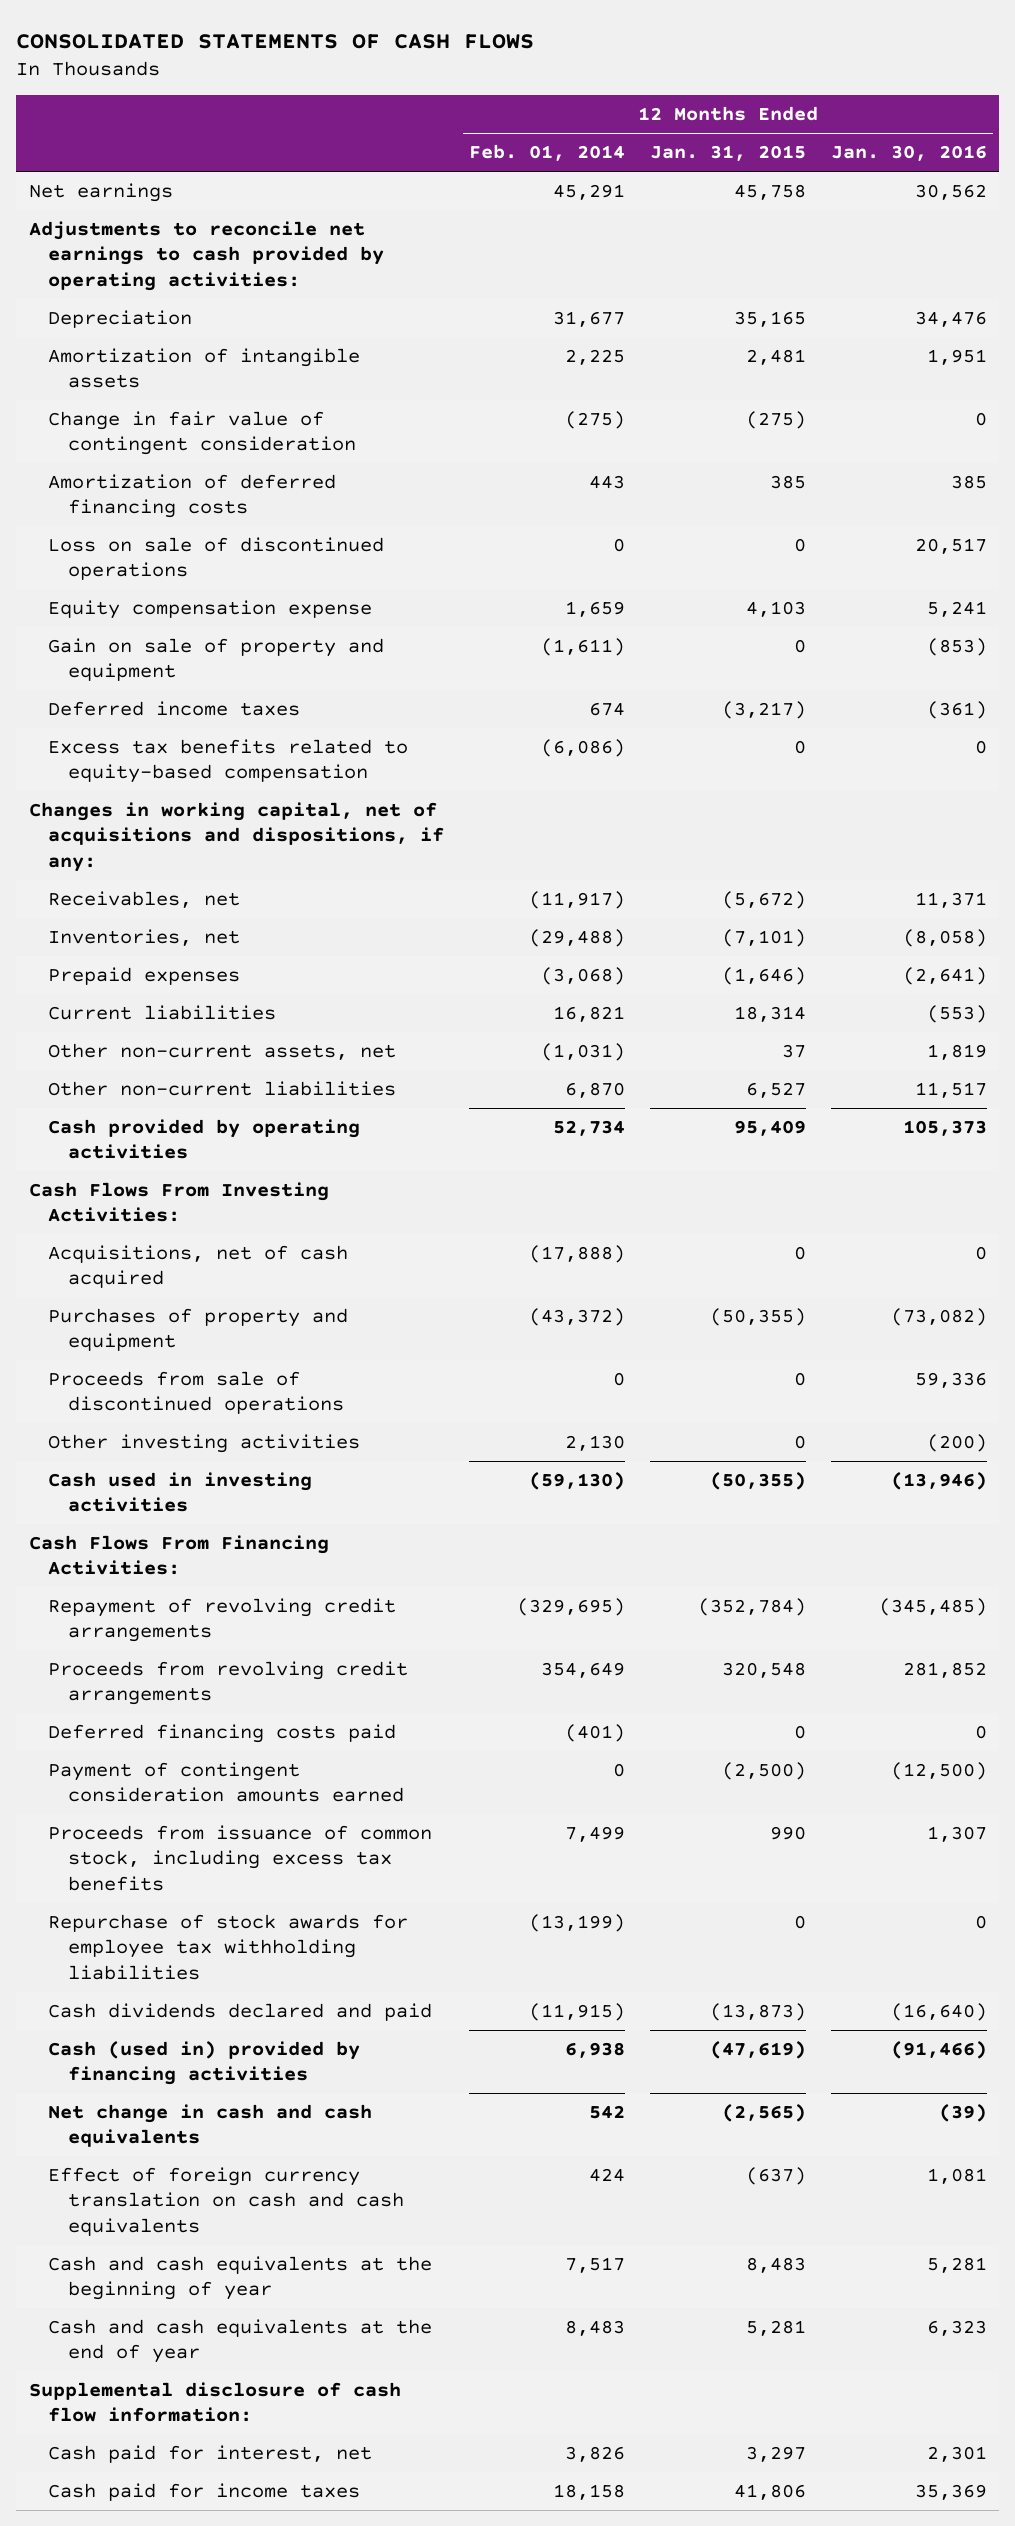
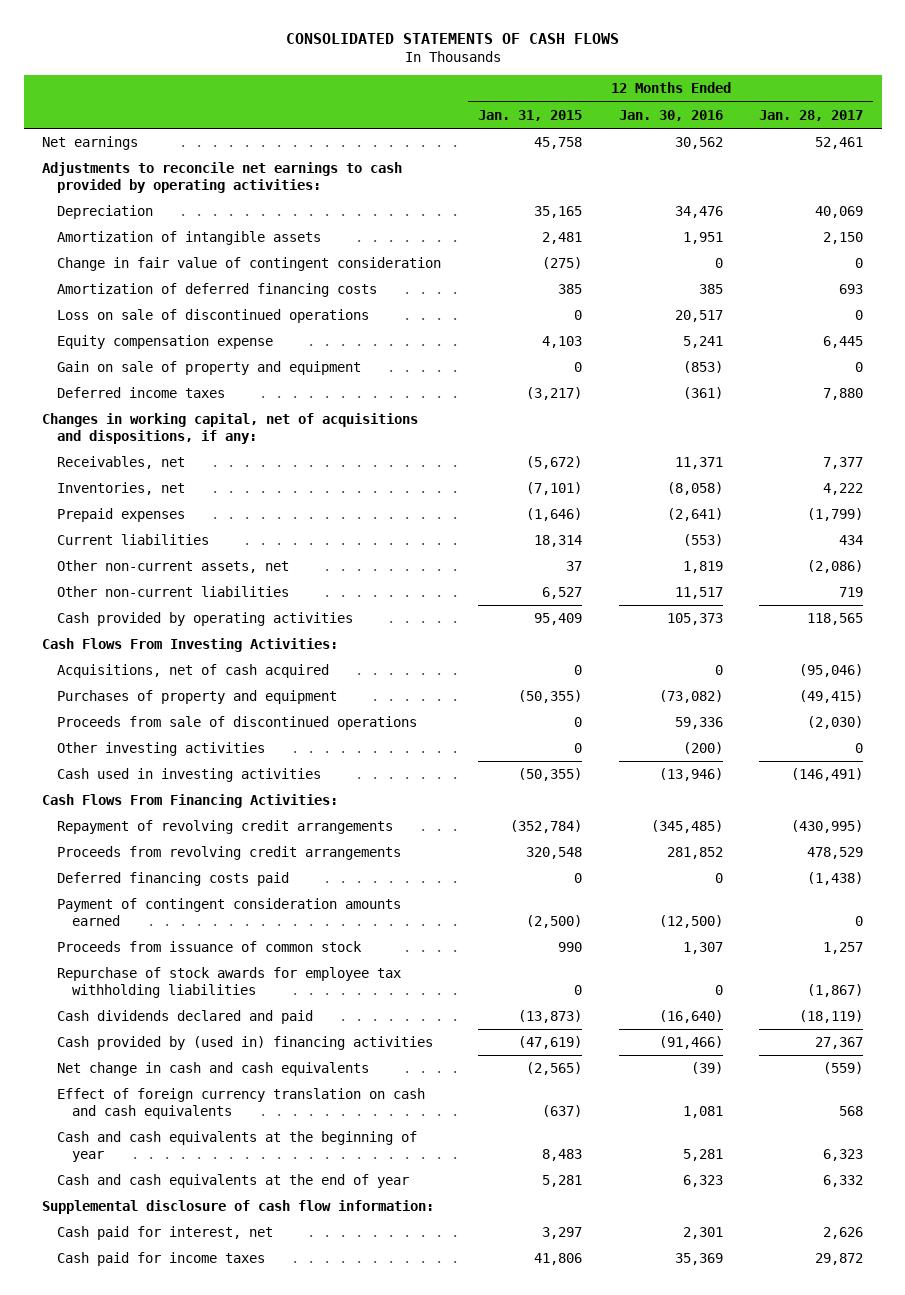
- | 12 Months Ended Feb. 01, 2014 | 12 Months Ended Jan. 31, 2015 | 12 Months Ended Jan. 30, 2016
+ | 12 Months Ended Jan. 31, 2015 | 12 Months Ended Jan. 30, 2016 | 12 Months Ended Jan. 28, 2017
- Excess tax benefits related to equity-based compensation | (6,086) | 0 | 0
- Proceeds from issuance of common stock, including excess tax benefits | 7,499 | 990 | 1,307
+ Proceeds from issuance of common stock | 990 | 1,307 | 1,257
- Cash (used in) provided by financing activities | 6,938 | (47,619) | (91,466)
+ Cash provided by (used in) financing activities | (47,619) | (91,466) | 27,367

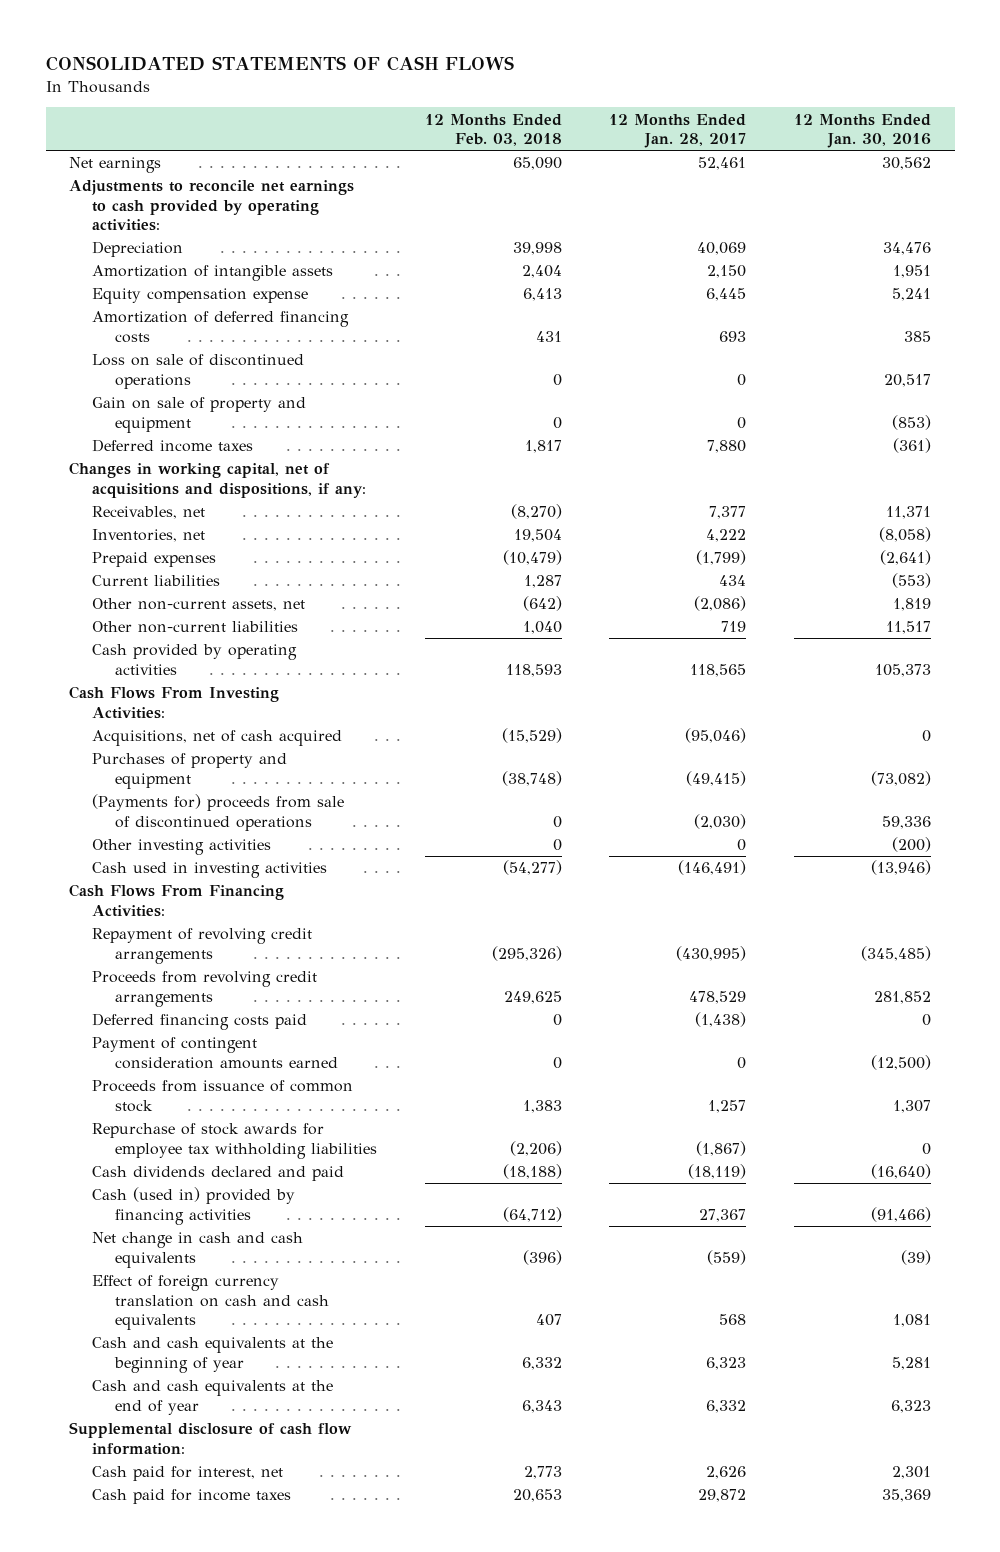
- | 12 Months Ended Jan. 31, 2015 | 12 Months Ended Jan. 30, 2016 | 12 Months Ended Jan. 28, 2017
+ | 12 Months Ended Feb. 03, 2018 | 12 Months Ended Jan. 28, 2017 | 12 Months Ended Jan. 30, 2016
- Change in fair value of contingent consideration | (275) | 0 | 0
moved up: Equity compensation expense | 6,413 | 6,445 | 5,241
- Proceeds from sale of discontinued operations | 0 | 59,336 | (2,030)
+ (Payments for) proceeds from sale of discontinued operations | 0 | (2,030) | 59,336
- Cash provided by (used in) financing activities | (47,619) | (91,466) | 27,367
+ Cash (used in) provided by financing activities | (64,712) | 27,367 | (91,466)

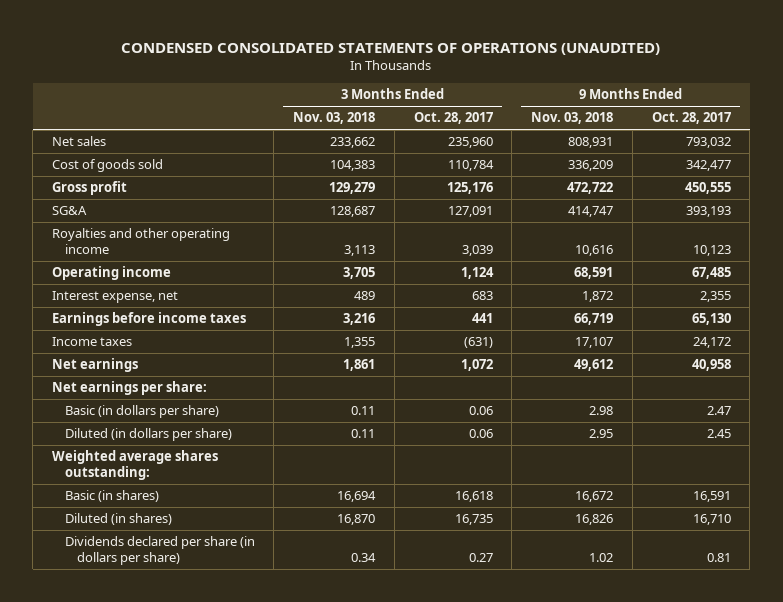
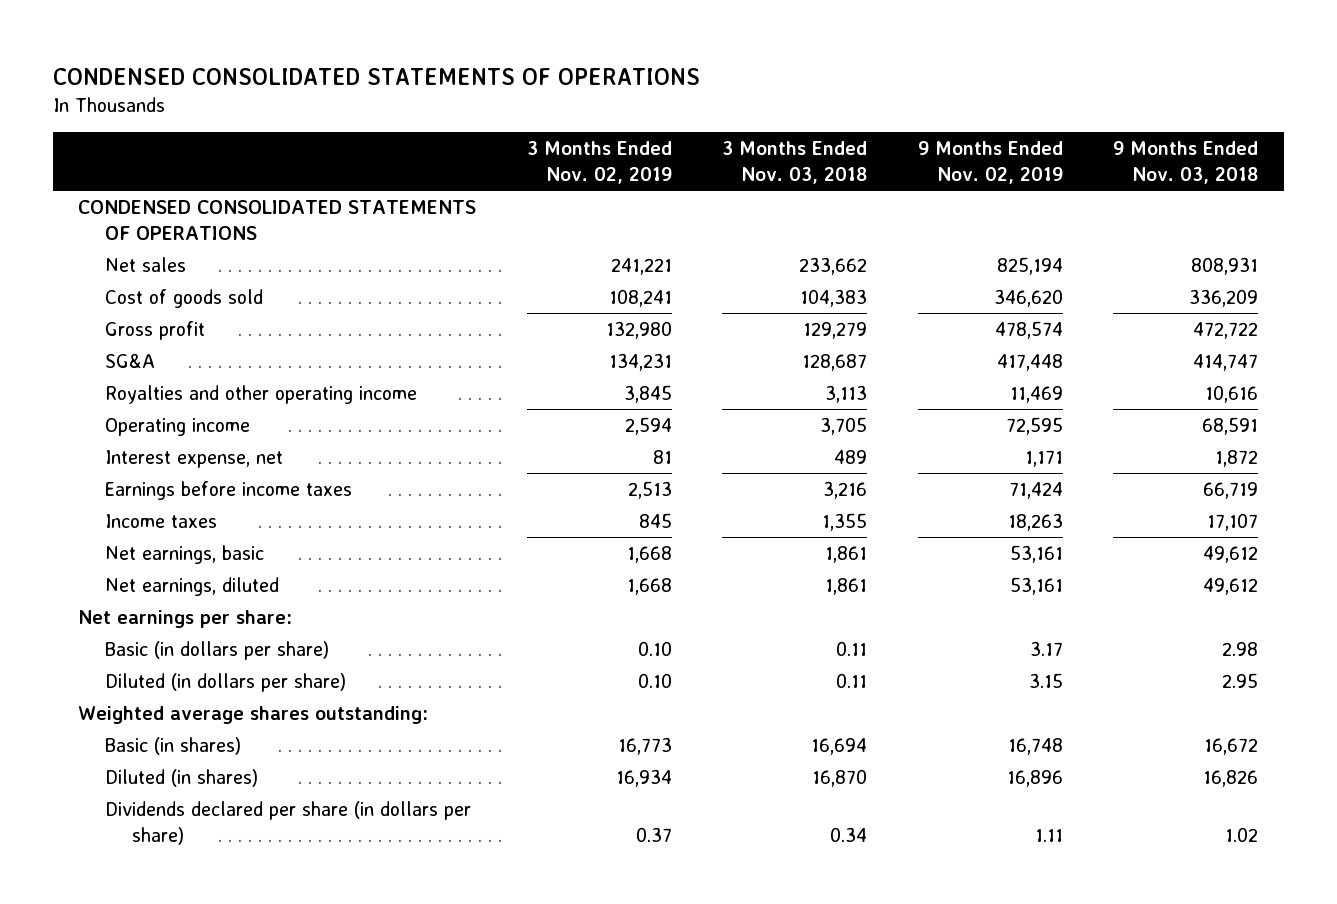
- CONDENSED CONSOLIDATED STATEMENTS OF OPERATIONS (UNAUDITED)
+ CONDENSED CONSOLIDATED STATEMENTS OF OPERATIONS
- | 3 Months Ended Nov. 03, 2018 | 3 Months Ended Oct. 28, 2017 | 9 Months Ended Nov. 03, 2018 | 9 Months Ended Oct. 28, 2017
+ | 3 Months Ended Nov. 02, 2019 | 3 Months Ended Nov. 03, 2018 | 9 Months Ended Nov. 02, 2019 | 9 Months Ended Nov. 03, 2018
+ CONDENSED CONSOLIDATED STATEMENTS OF OPERATIONS
- Net earnings | 1,861 | 1,072 | 49,612 | 40,958
+ Net earnings, basic | 1,668 | 1,861 | 53,161 | 49,612
+ Net earnings, diluted | 1,668 | 1,861 | 53,161 | 49,612

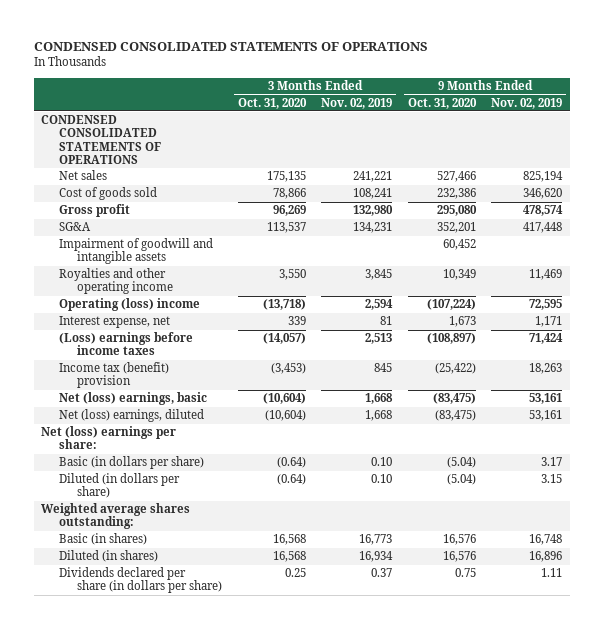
- | 3 Months Ended Nov. 02, 2019 | 3 Months Ended Nov. 03, 2018 | 9 Months Ended Nov. 02, 2019 | 9 Months Ended Nov. 03, 2018
+ | 3 Months Ended Oct. 31, 2020 | 3 Months Ended Nov. 02, 2019 | 9 Months Ended Oct. 31, 2020 | 9 Months Ended Nov. 02, 2019
+ Impairment of goodwill and intangible assets | | | 60,452 |
- Operating income | 2,594 | 3,705 | 72,595 | 68,591
+ Operating (loss) income | (13,718) | 2,594 | (107,224) | 72,595
- Earnings before income taxes | 2,513 | 3,216 | 71,424 | 66,719
- Income taxes | 845 | 1,355 | 18,263 | 17,107
- Net earnings, basic | 1,668 | 1,861 | 53,161 | 49,612
- Net earnings, diluted | 1,668 | 1,861 | 53,161 | 49,612
- Net earnings per share:
+ (Loss) earnings before income taxes | (14,057) | 2,513 | (108,897) | 71,424
+ Income tax (benefit) provision | (3,453) | 845 | (25,422) | 18,263
+ Net (loss) earnings, basic | (10,604) | 1,668 | (83,475) | 53,161
+ Net (loss) earnings, diluted | (10,604) | 1,668 | (83,475) | 53,161
+ Net (loss) earnings per share:

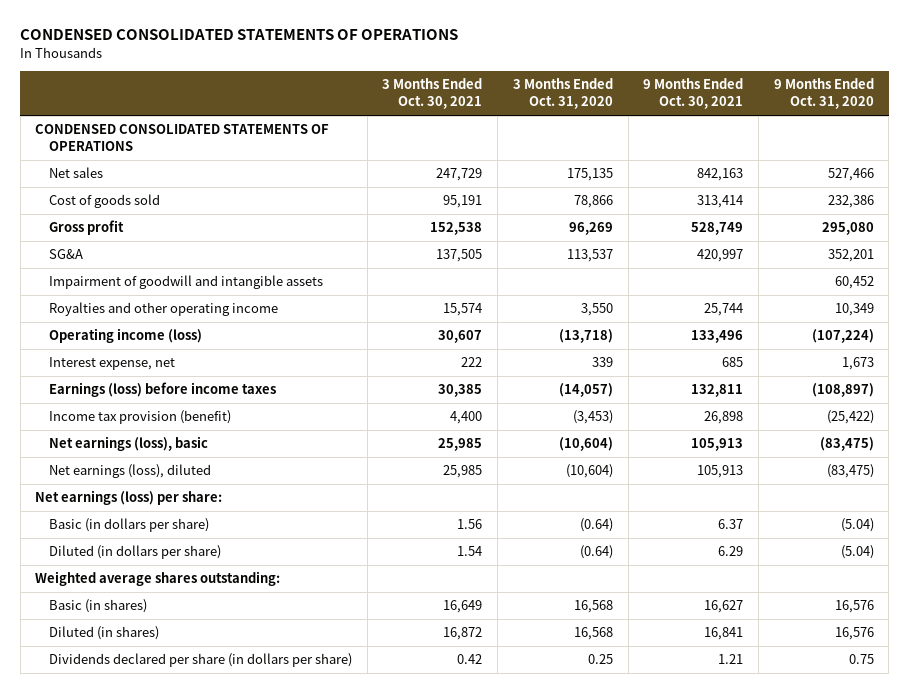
- | 3 Months Ended Oct. 31, 2020 | 3 Months Ended Nov. 02, 2019 | 9 Months Ended Oct. 31, 2020 | 9 Months Ended Nov. 02, 2019
+ | 3 Months Ended Oct. 30, 2021 | 3 Months Ended Oct. 31, 2020 | 9 Months Ended Oct. 30, 2021 | 9 Months Ended Oct. 31, 2020
- Operating (loss) income | (13,718) | 2,594 | (107,224) | 72,595
+ Operating income (loss) | 30,607 | (13,718) | 133,496 | (107,224)
- (Loss) earnings before income taxes | (14,057) | 2,513 | (108,897) | 71,424
- Income tax (benefit) provision | (3,453) | 845 | (25,422) | 18,263
- Net (loss) earnings, basic | (10,604) | 1,668 | (83,475) | 53,161
- Net (loss) earnings, diluted | (10,604) | 1,668 | (83,475) | 53,161
- Net (loss) earnings per share:
+ Earnings (loss) before income taxes | 30,385 | (14,057) | 132,811 | (108,897)
+ Income tax provision (benefit) | 4,400 | (3,453) | 26,898 | (25,422)
+ Net earnings (loss), basic | 25,985 | (10,604) | 105,913 | (83,475)
+ Net earnings (loss), diluted | 25,985 | (10,604) | 105,913 | (83,475)
+ Net earnings (loss) per share:

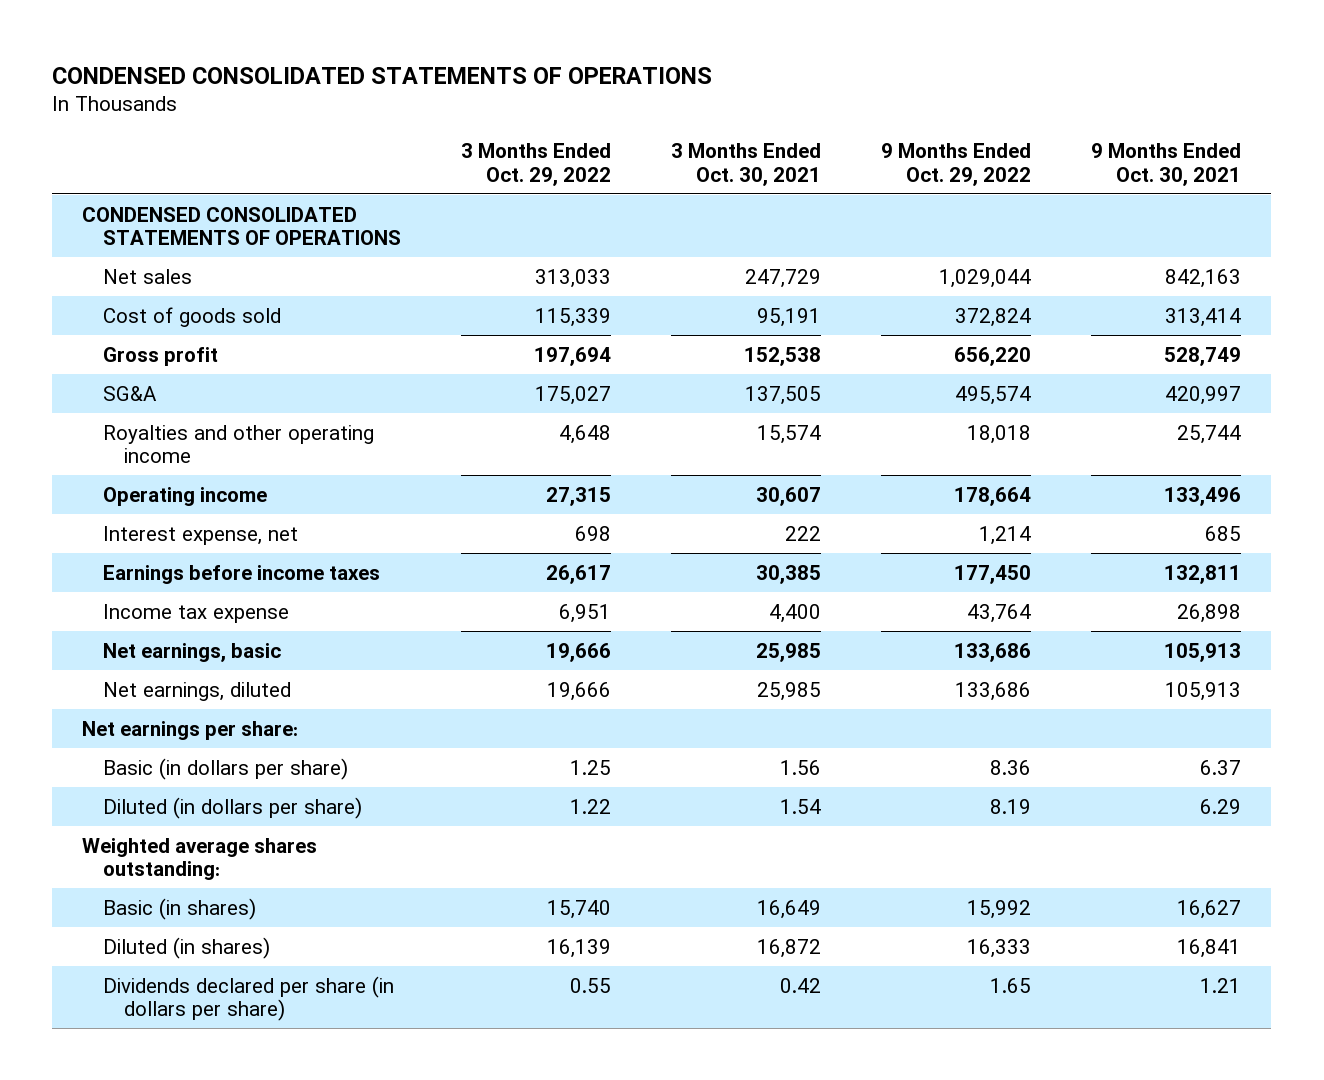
- | 3 Months Ended Oct. 30, 2021 | 3 Months Ended Oct. 31, 2020 | 9 Months Ended Oct. 30, 2021 | 9 Months Ended Oct. 31, 2020
+ | 3 Months Ended Oct. 29, 2022 | 3 Months Ended Oct. 30, 2021 | 9 Months Ended Oct. 29, 2022 | 9 Months Ended Oct. 30, 2021
- Impairment of goodwill and intangible assets | | | | 60,452
- Operating income (loss) | 30,607 | (13,718) | 133,496 | (107,224)
+ Operating income | 27,315 | 30,607 | 178,664 | 133,496
- Earnings (loss) before income taxes | 30,385 | (14,057) | 132,811 | (108,897)
- Income tax provision (benefit) | 4,400 | (3,453) | 26,898 | (25,422)
- Net earnings (loss), basic | 25,985 | (10,604) | 105,913 | (83,475)
- Net earnings (loss), diluted | 25,985 | (10,604) | 105,913 | (83,475)
- Net earnings (loss) per share:
+ Earnings before income taxes | 26,617 | 30,385 | 177,450 | 132,811
+ Income tax expense | 6,951 | 4,400 | 43,764 | 26,898
+ Net earnings, basic | 19,666 | 25,985 | 133,686 | 105,913
+ Net earnings, diluted | 19,666 | 25,985 | 133,686 | 105,913
+ Net earnings per share:

